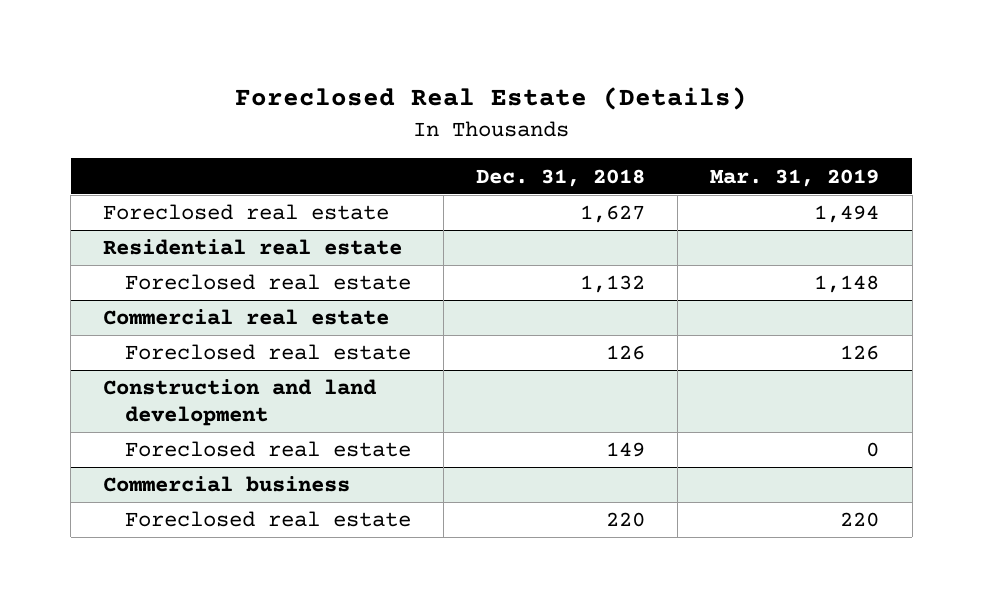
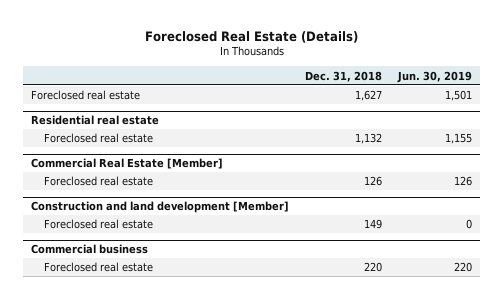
- | Dec. 31, 2018 | Mar. 31, 2019
+ | Dec. 31, 2018 | Jun. 30, 2019
- Commercial real estate
+ Commercial Real Estate [Member]
- Construction and land development
+ Construction and land development [Member]

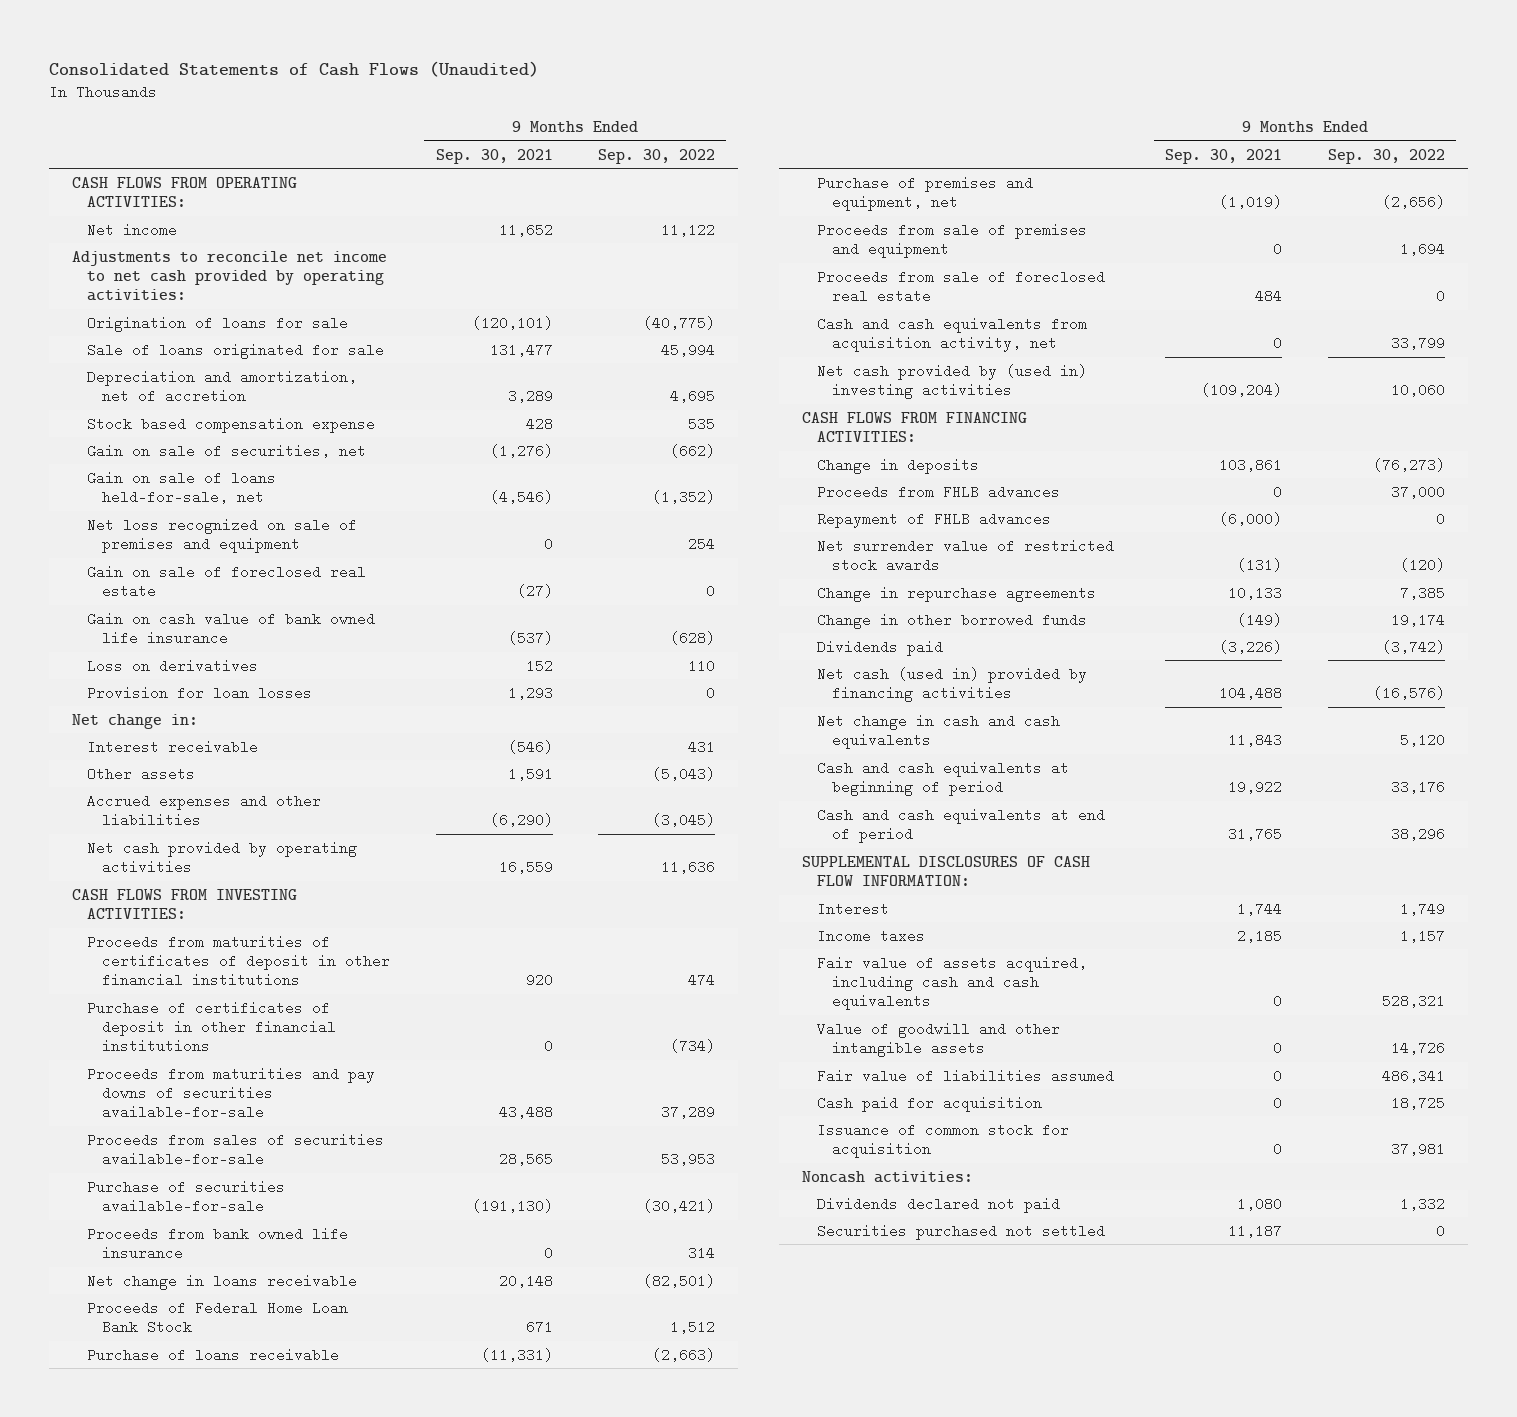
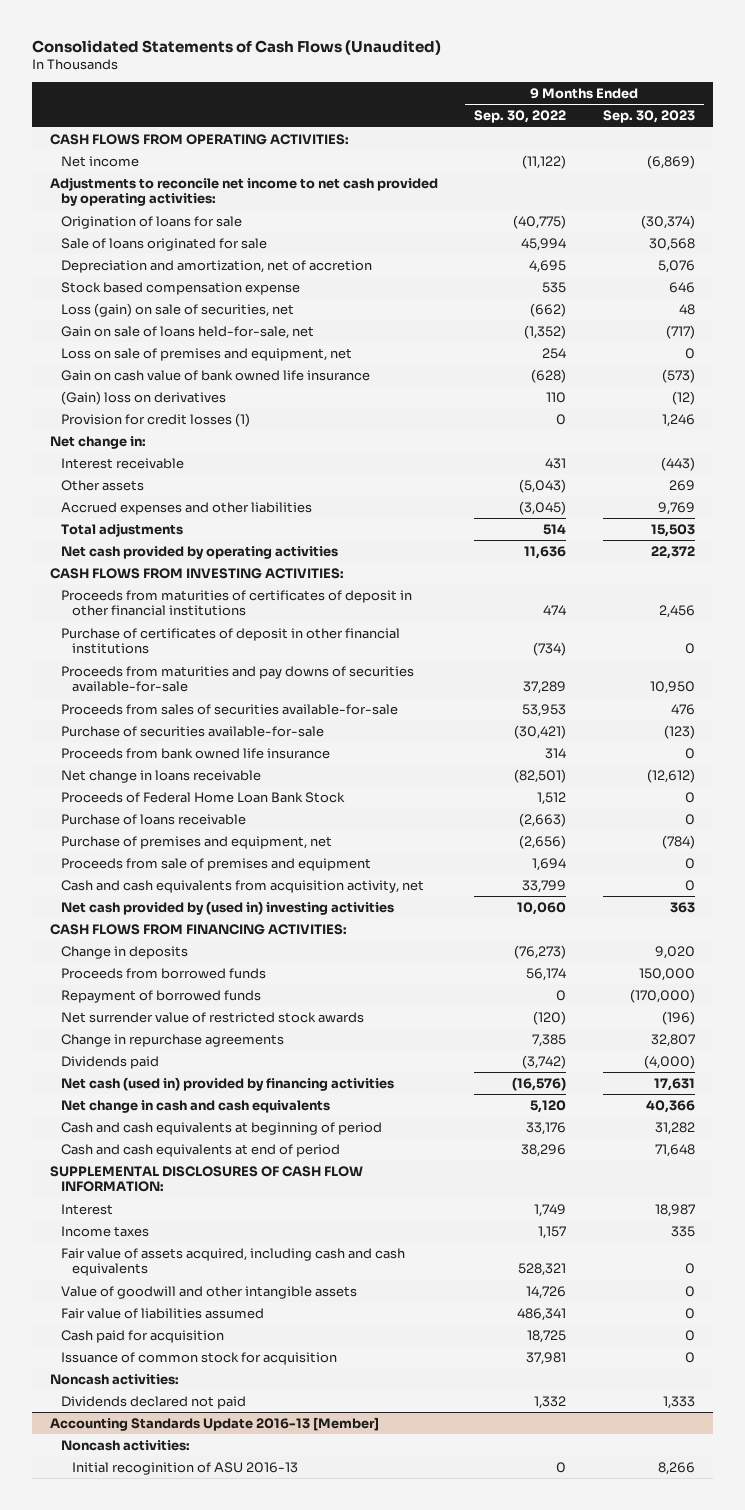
- | 9 Months Ended Sep. 30, 2021 | 9 Months Ended Sep. 30, 2022
+ | 9 Months Ended Sep. 30, 2022 | 9 Months Ended Sep. 30, 2023
- Net income | 11,652 | 11,122
+ Net income | (11,122) | (6,869)
- Gain on sale of securities, net | (1,276) | (662)
+ Loss (gain) on sale of securities, net | (662) | 48
- Net loss recognized on sale of premises and equipment | 0 | 254
- Gain on sale of foreclosed real estate | (27) | 0
+ Loss on sale of premises and equipment, net | 254 | 0
- Loss on derivatives | 152 | 110
- Provision for loan losses | 1,293 | 0
+ (Gain) loss on derivatives | 110 | (12)
+ Provision for credit losses (1) | 0 | 1,246
+ Total adjustments | 514 | 15,503
- Proceeds from sale of foreclosed real estate | 484 | 0
- Proceeds from FHLB advances | 0 | 37,000
- Repayment of FHLB advances | (6,000) | 0
+ Proceeds from borrowed funds | 56,174 | 150,000
+ Repayment of borrowed funds | 0 | (170,000)
- Change in other borrowed funds | (149) | 19,174
- Securities purchased not settled | 11,187 | 0
+ Accounting Standards Update 2016-13 [Member]
+ Noncash activities:
+ Initial recoginition of ASU 2016-13 | 0 | 8,266

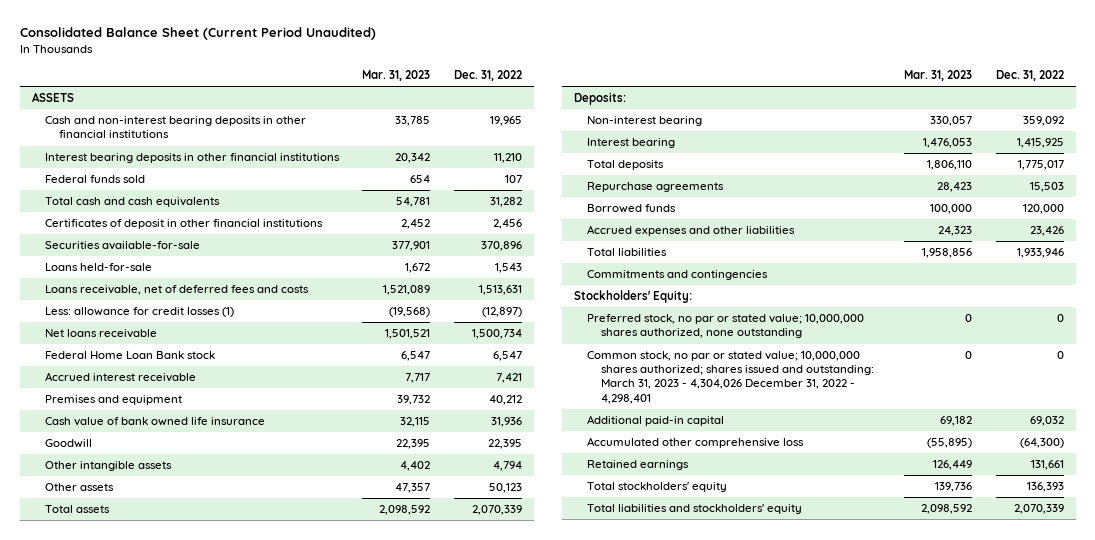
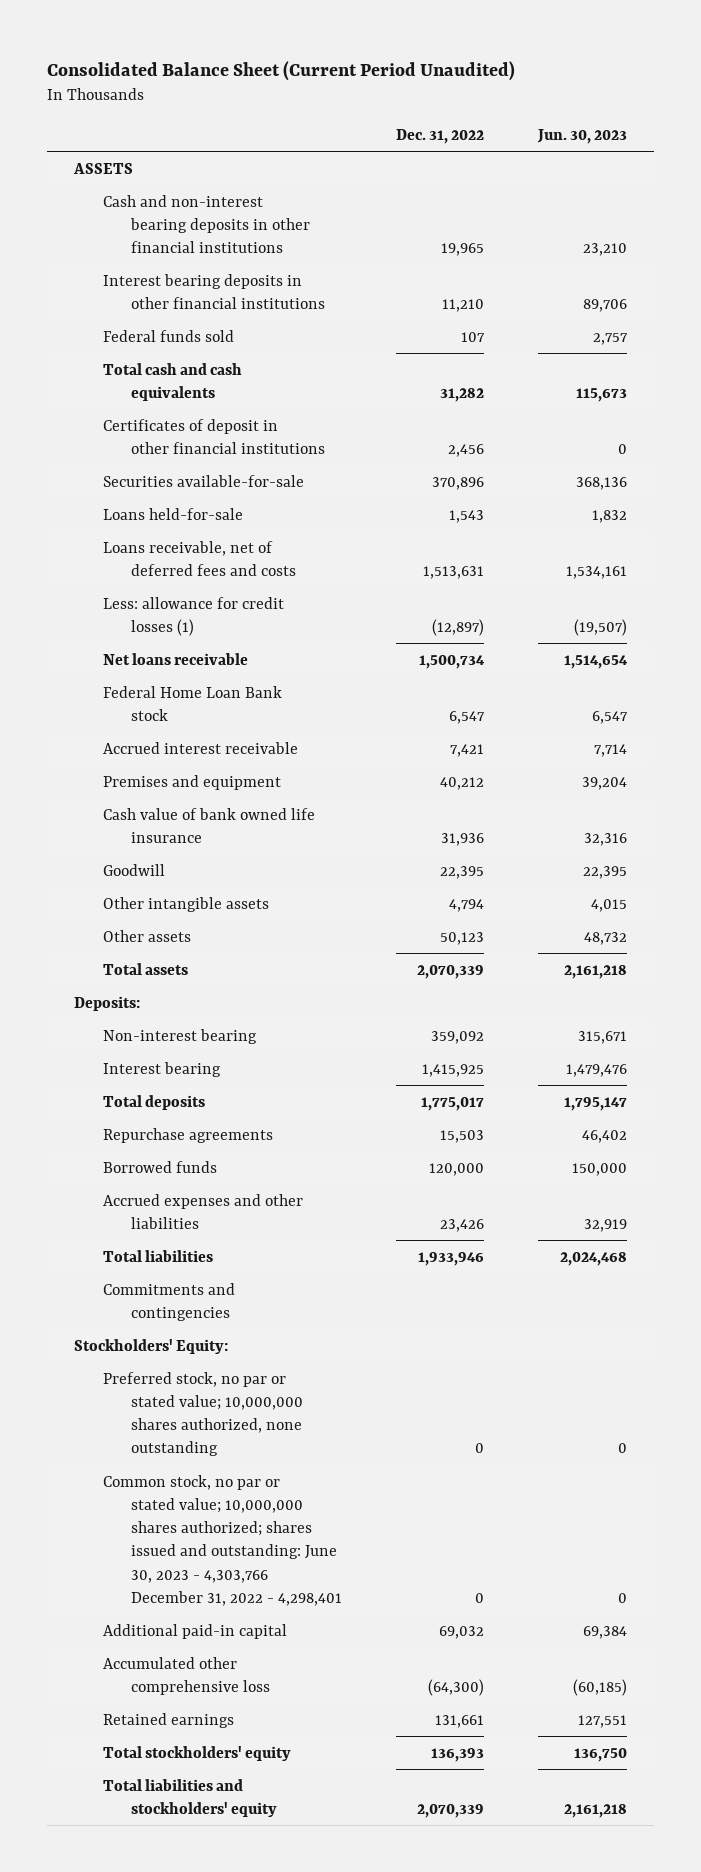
- | Mar. 31, 2023 | Dec. 31, 2022
+ | Dec. 31, 2022 | Jun. 30, 2023
- Common stock, no par or stated value; 10,000,000 shares authorized; shares issued and outstanding: March 31, 2023 - 4,304,026 December 31, 2022 - 4,298,401 | 0 | 0
+ Common stock, no par or stated value; 10,000,000 shares authorized; shares issued and outstanding: June 30, 2023 - 4,303,766 December 31, 2022 - 4,298,401 | 0 | 0

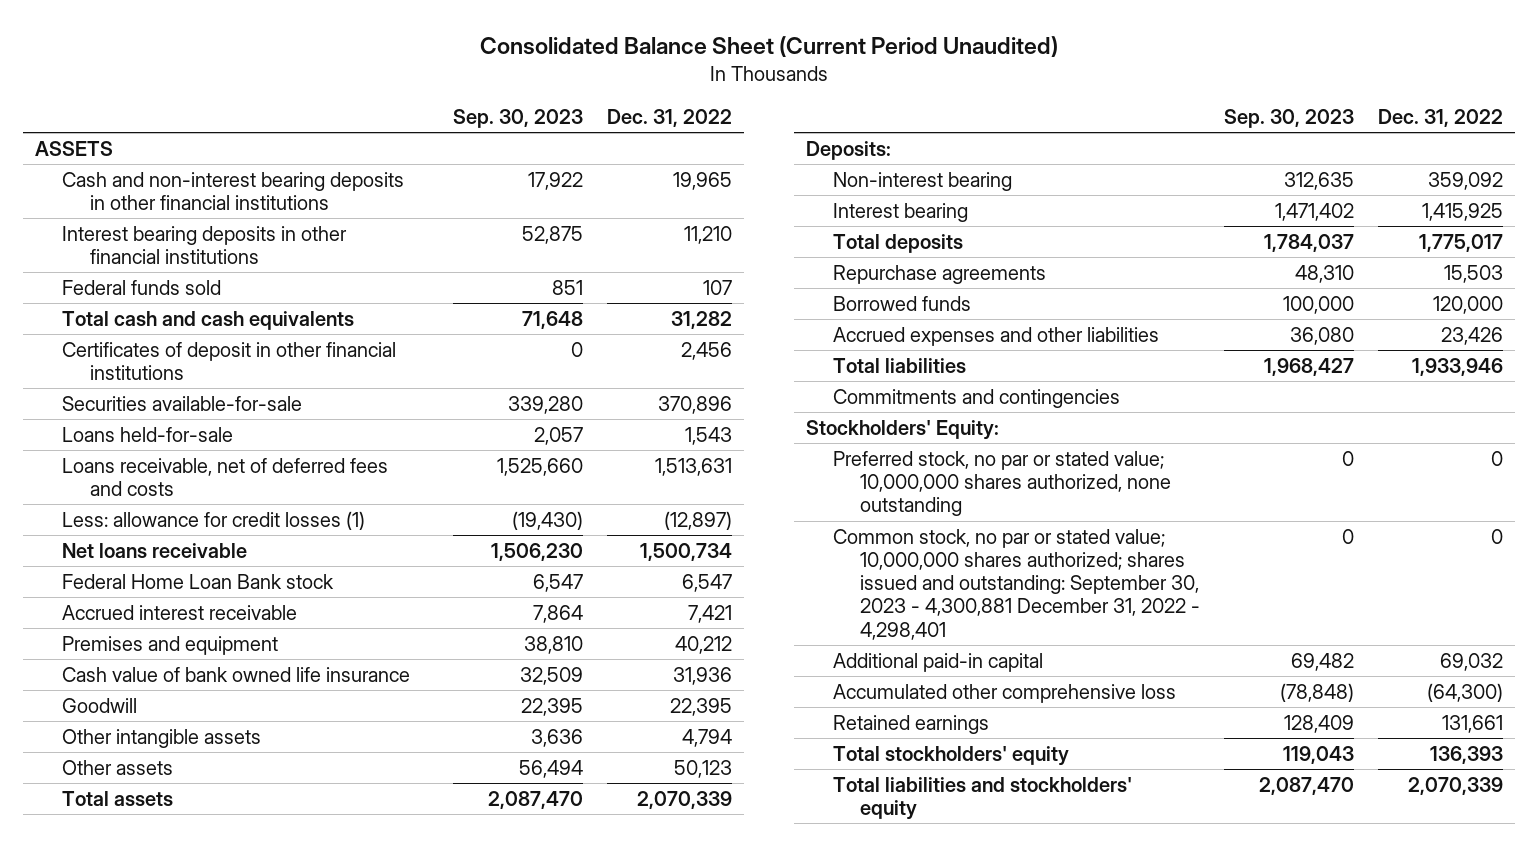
- | Dec. 31, 2022 | Jun. 30, 2023
+ | Sep. 30, 2023 | Dec. 31, 2022
- Common stock, no par or stated value; 10,000,000 shares authorized; shares issued and outstanding: June 30, 2023 - 4,303,766 December 31, 2022 - 4,298,401 | 0 | 0
+ Common stock, no par or stated value; 10,000,000 shares authorized; shares issued and outstanding: September 30, 2023 - 4,300,881 December 31, 2022 - 4,298,401 | 0 | 0

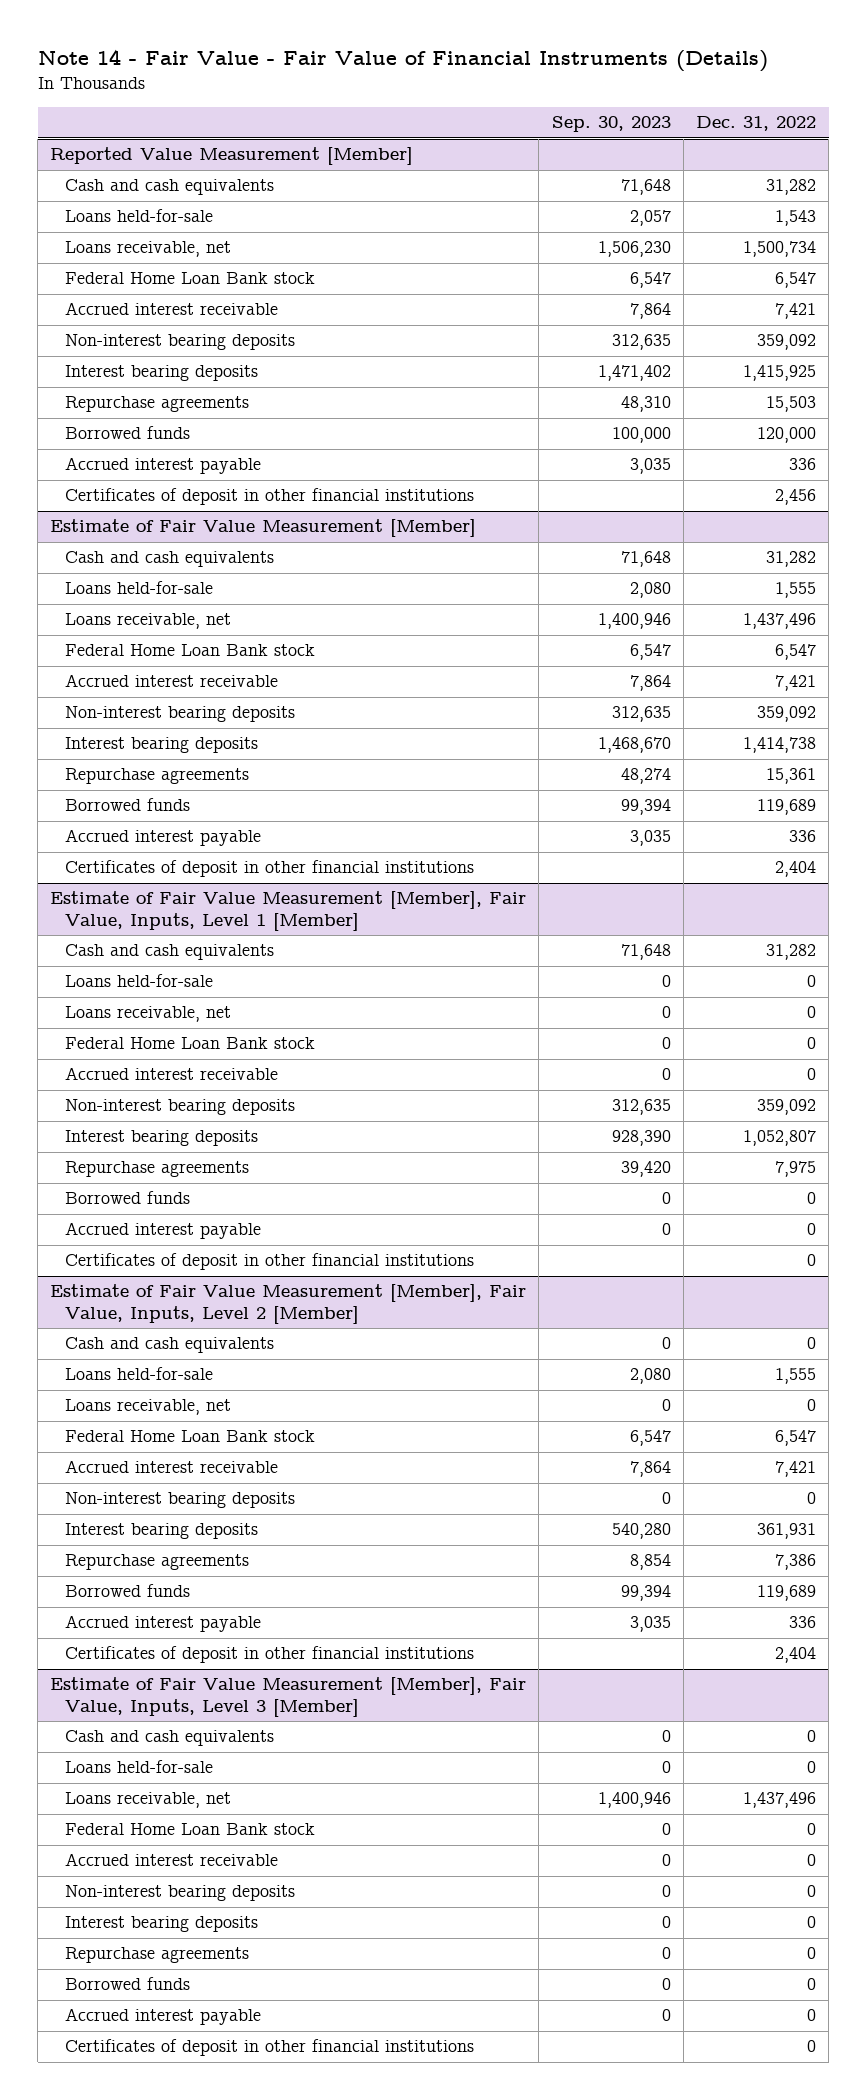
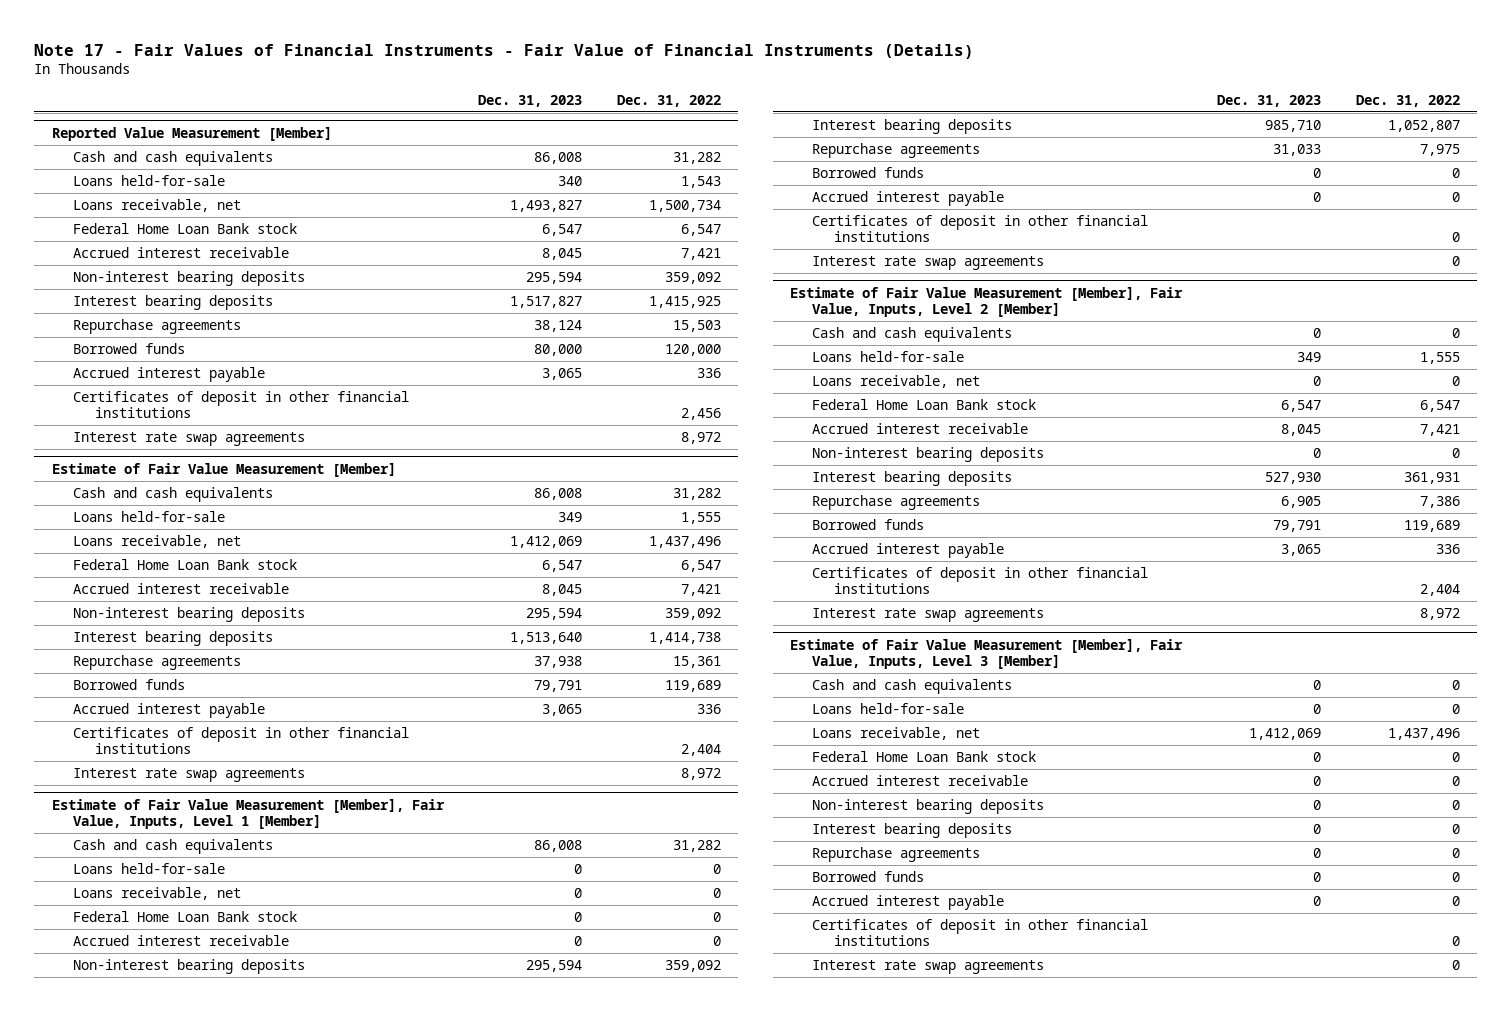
- Note 14 - Fair Value - Fair Value of Financial Instruments (Details)
+ Note 17 - Fair Values of Financial Instruments - Fair Value of Financial Instruments (Details)
- | Sep. 30, 2023 | Dec. 31, 2022
+ | Dec. 31, 2023 | Dec. 31, 2022
@ Reported Value Measurement [Member]
+ Interest rate swap agreements | | 8,972
@ Estimate of Fair Value Measurement [Member]
+ Interest rate swap agreements | | 8,972
@ Estimate of Fair Value Measurement [Member], Fair Value, Inputs, Level 1 [Member]
+ Interest rate swap agreements | | 0
@ Estimate of Fair Value Measurement [Member], Fair Value, Inputs, Level 2 [Member]
+ Interest rate swap agreements | | 8,972
@ Estimate of Fair Value Measurement [Member], Fair Value, Inputs, Level 3 [Member]
+ Interest rate swap agreements | | 0

